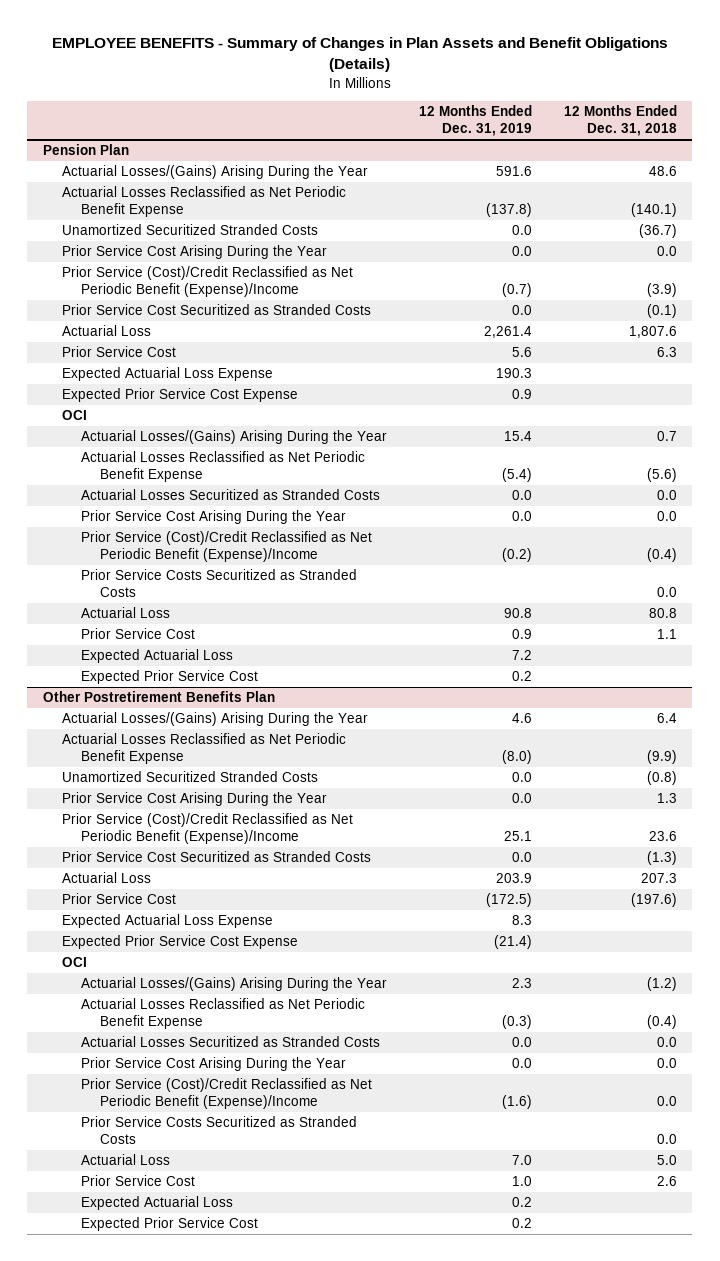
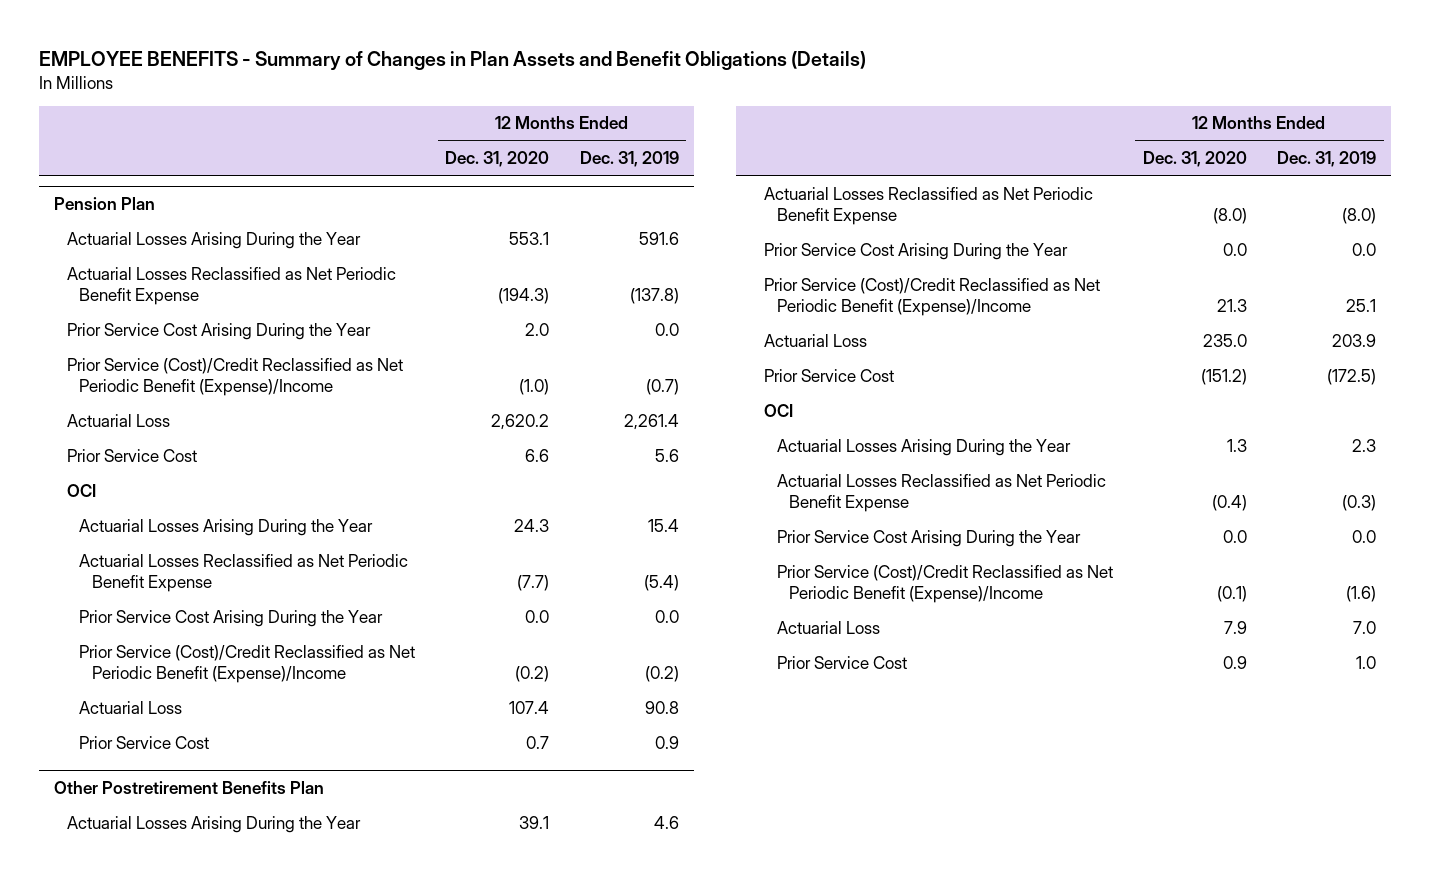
- | 12 Months Ended Dec. 31, 2019 | 12 Months Ended Dec. 31, 2018
+ | 12 Months Ended Dec. 31, 2020 | 12 Months Ended Dec. 31, 2019
@ Pension Plan
- Actuarial Losses/(Gains) Arising During the Year | 591.6 | 48.6
+ Actuarial Losses Arising During the Year | 553.1 | 591.6
- Unamortized Securitized Stranded Costs | 0.0 | (36.7)
- Prior Service Cost Securitized as Stranded Costs | 0.0 | (0.1)
- Expected Actuarial Loss Expense | 190.3 |
- Expected Prior Service Cost Expense | 0.9 |
- Actuarial Losses/(Gains) Arising During the Year | 15.4 | 0.7
+ Actuarial Losses Arising During the Year | 24.3 | 15.4
- Actuarial Losses Securitized as Stranded Costs | 0.0 | 0.0
- Prior Service Costs Securitized as Stranded Costs | | 0.0
- Expected Actuarial Loss | 7.2 |
- Expected Prior Service Cost | 0.2 |
@ Other Postretirement Benefits Plan
- Actuarial Losses/(Gains) Arising During the Year | 4.6 | 6.4
+ Actuarial Losses Arising During the Year | 39.1 | 4.6
- Unamortized Securitized Stranded Costs | 0.0 | (0.8)
- Prior Service Cost Securitized as Stranded Costs | 0.0 | (1.3)
- Expected Actuarial Loss Expense | 8.3 |
- Expected Prior Service Cost Expense | (21.4) |
- Actuarial Losses/(Gains) Arising During the Year | 2.3 | (1.2)
+ Actuarial Losses Arising During the Year | 1.3 | 2.3
- Actuarial Losses Securitized as Stranded Costs | 0.0 | 0.0
- Prior Service Costs Securitized as Stranded Costs | | 0.0
- Expected Actuarial Loss | 0.2 |
- Expected Prior Service Cost | 0.2 |

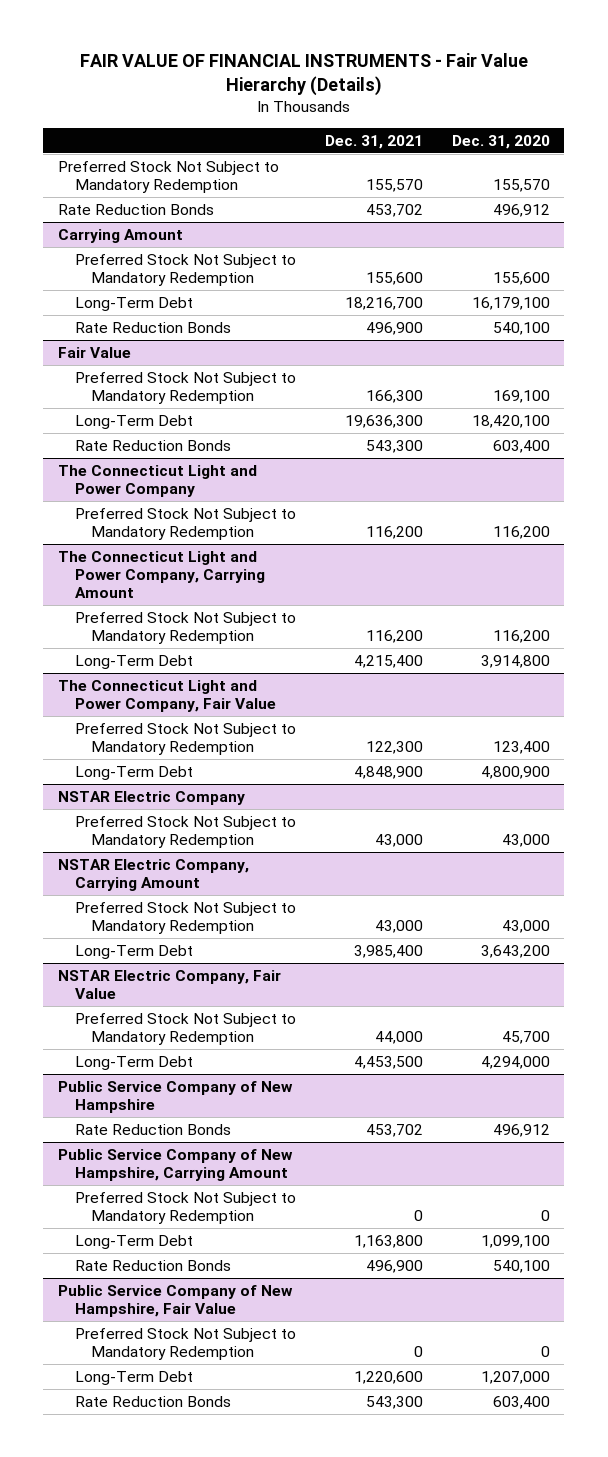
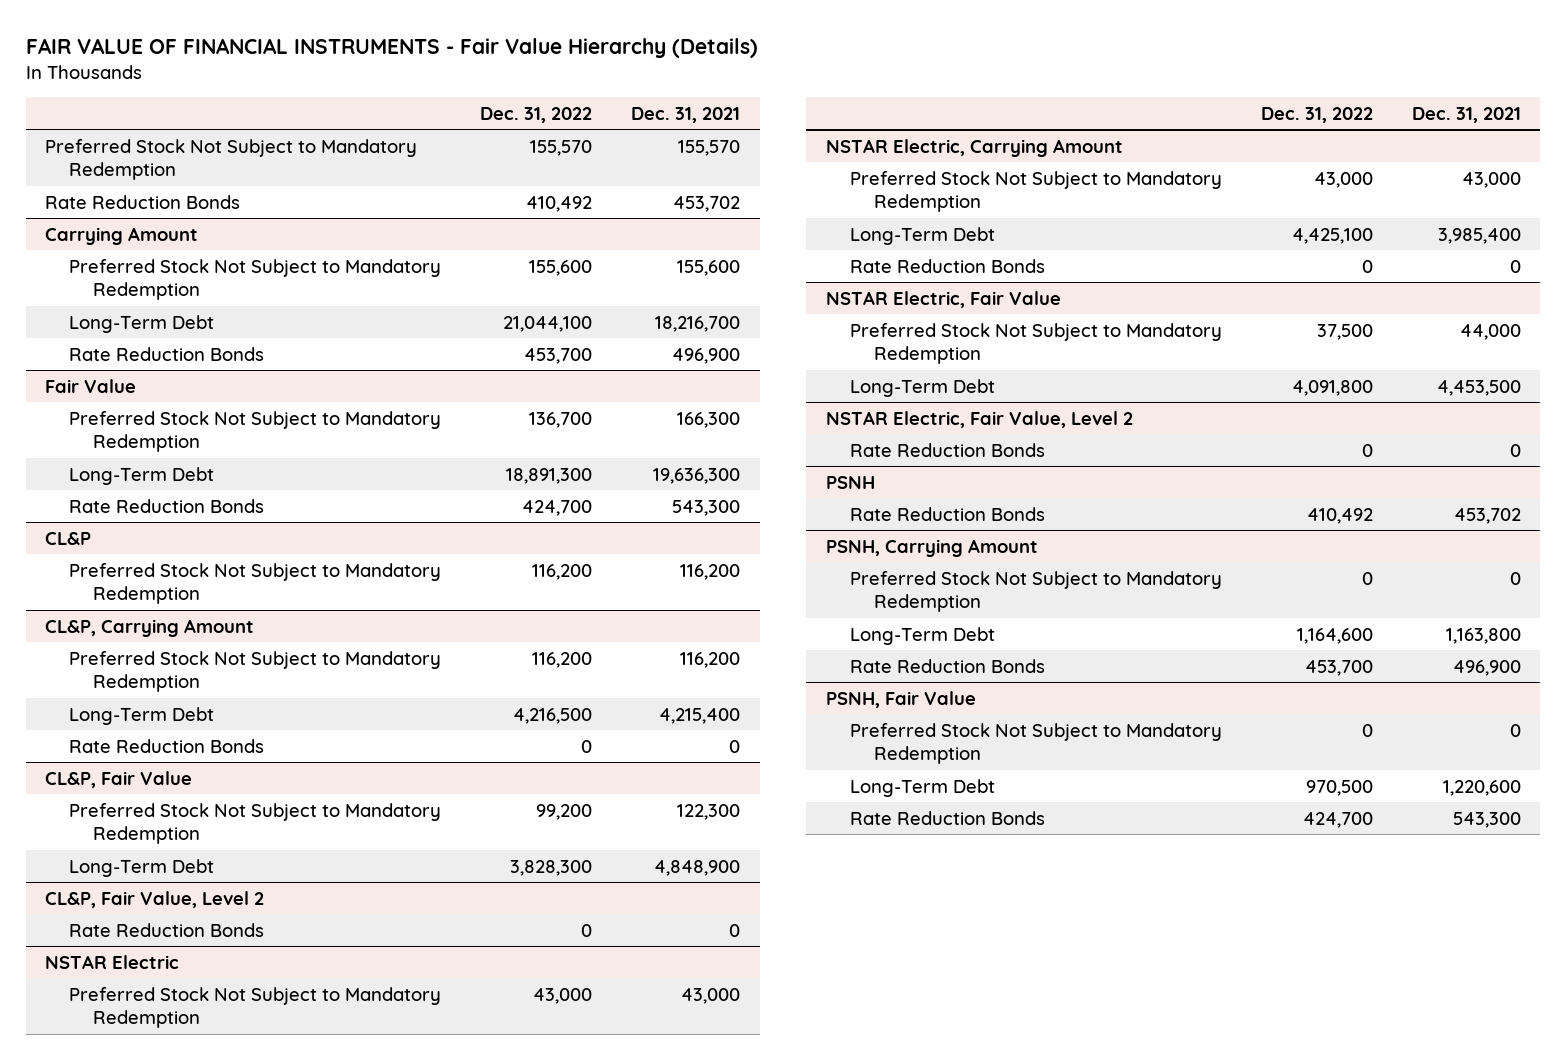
- | Dec. 31, 2021 | Dec. 31, 2020
+ | Dec. 31, 2022 | Dec. 31, 2021
- The Connecticut Light and Power Company
+ CL&P
- The Connecticut Light and Power Company, Carrying Amount
+ CL&P, Carrying Amount
- The Connecticut Light and Power Company, Fair Value
+ Rate Reduction Bonds | 0 | 0
+ CL&P, Fair Value
- NSTAR Electric Company
+ CL&P, Fair Value, Level 2
+ Rate Reduction Bonds | 0 | 0
+ NSTAR Electric
- NSTAR Electric Company, Carrying Amount
+ NSTAR Electric, Carrying Amount
- NSTAR Electric Company, Fair Value
+ Rate Reduction Bonds | 0 | 0
+ NSTAR Electric, Fair Value
- Public Service Company of New Hampshire
+ NSTAR Electric, Fair Value, Level 2
+ Rate Reduction Bonds | 0 | 0
+ PSNH
- Public Service Company of New Hampshire, Carrying Amount
+ PSNH, Carrying Amount
- Public Service Company of New Hampshire, Fair Value
+ PSNH, Fair Value

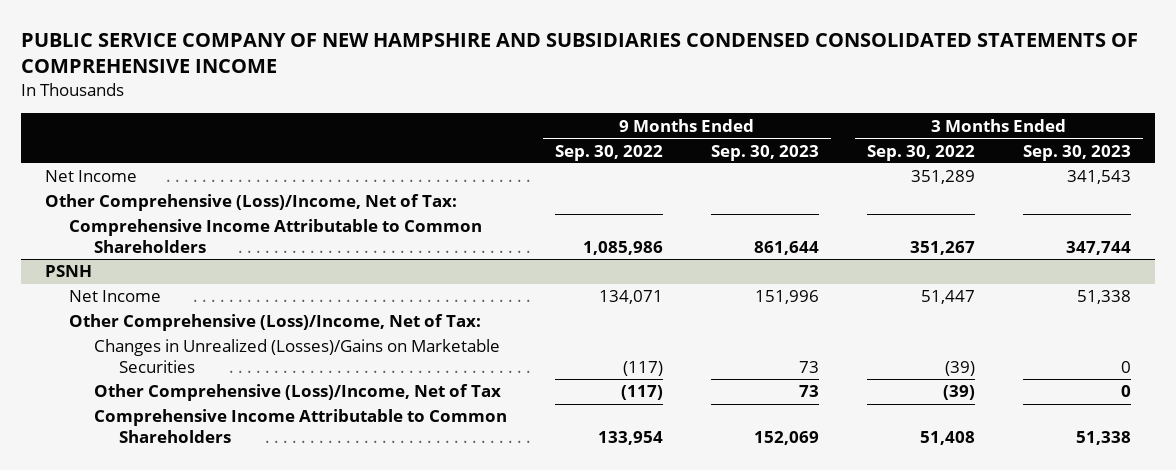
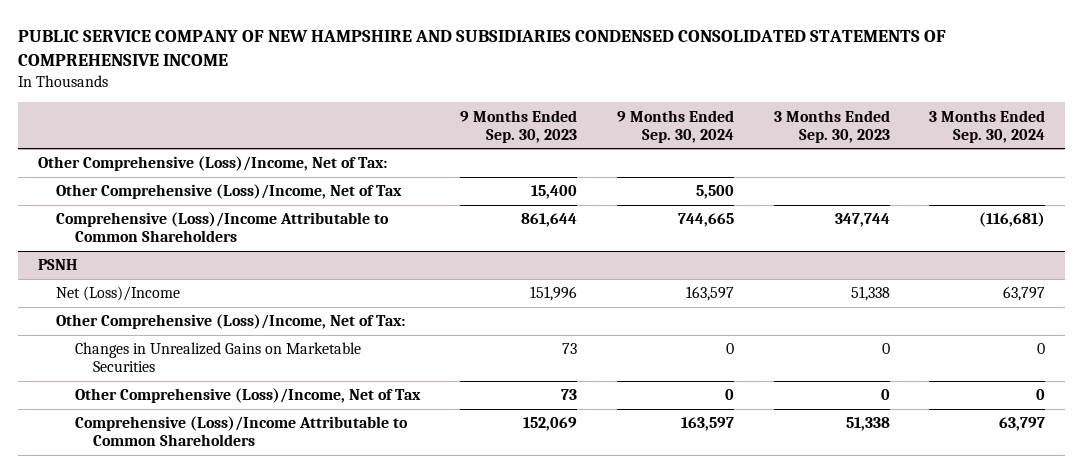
- | 9 Months Ended Sep. 30, 2022 | 9 Months Ended Sep. 30, 2023 | 3 Months Ended Sep. 30, 2022 | 3 Months Ended Sep. 30, 2023
+ | 9 Months Ended Sep. 30, 2023 | 9 Months Ended Sep. 30, 2024 | 3 Months Ended Sep. 30, 2023 | 3 Months Ended Sep. 30, 2024
- Net Income | | | 351,289 | 341,543
- Comprehensive Income Attributable to Common Shareholders | 1,085,986 | 861,644 | 351,267 | 347,744
+ Other Comprehensive (Loss)/Income, Net of Tax | 15,400 | 5,500 | |
+ Comprehensive (Loss)/Income Attributable to Common Shareholders | 861,644 | 744,665 | 347,744 | (116,681)
@ PSNH
- Net Income | 134,071 | 151,996 | 51,447 | 51,338
+ Net (Loss)/Income | 151,996 | 163,597 | 51,338 | 63,797
- Changes in Unrealized (Losses)/Gains on Marketable Securities | (117) | 73 | (39) | 0
+ Changes in Unrealized Gains on Marketable Securities | 73 | 0 | 0 | 0
- Comprehensive Income Attributable to Common Shareholders | 133,954 | 152,069 | 51,408 | 51,338
+ Comprehensive (Loss)/Income Attributable to Common Shareholders | 152,069 | 163,597 | 51,338 | 63,797

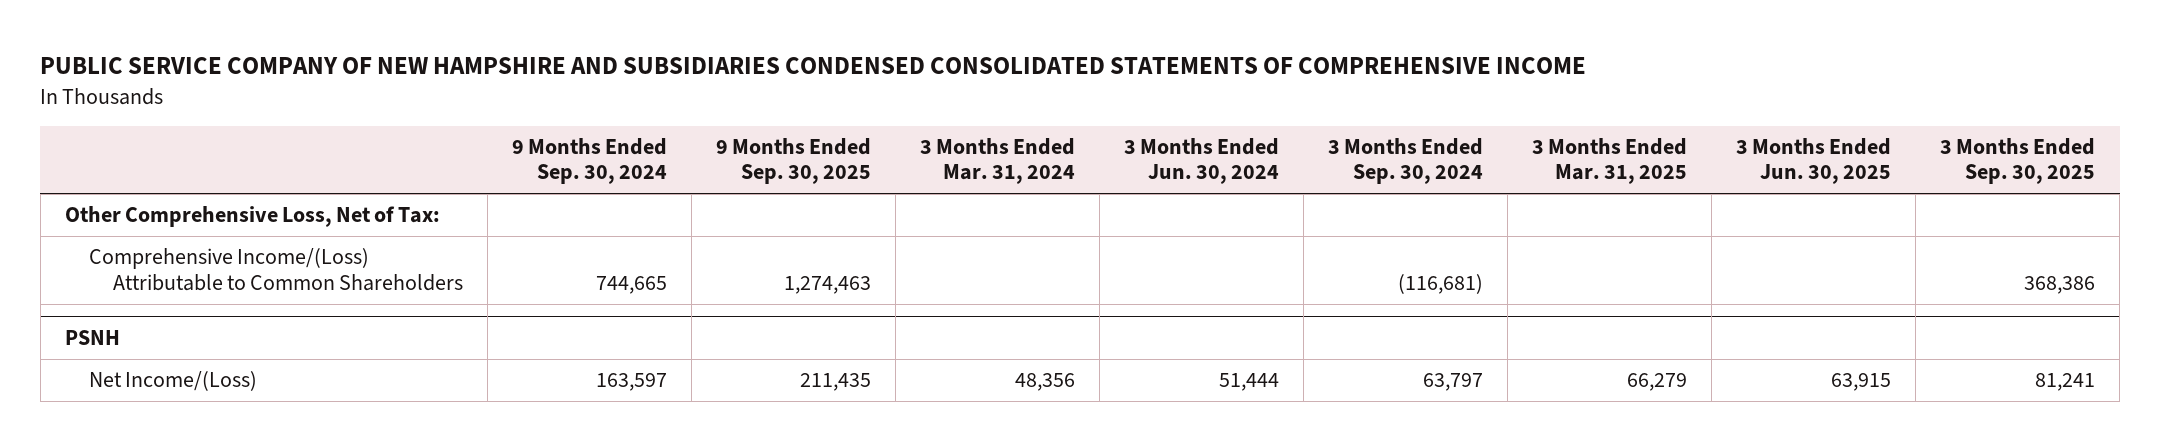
- | 9 Months Ended Sep. 30, 2023 | 9 Months Ended Sep. 30, 2024 | 3 Months Ended Sep. 30, 2023 | 3 Months Ended Sep. 30, 2024
+ | 9 Months Ended Sep. 30, 2024 | 9 Months Ended Sep. 30, 2025 | 3 Months Ended Mar. 31, 2024 | 3 Months Ended Jun. 30, 2024 | 3 Months Ended Sep. 30, 2024 | 3 Months Ended Mar. 31, 2025 | 3 Months Ended Jun. 30, 2025 | 3 Months Ended Sep. 30, 2025
- Other Comprehensive (Loss)/Income, Net of Tax:
- Other Comprehensive (Loss)/Income, Net of Tax | 15,400 | 5,500 | |
- Comprehensive (Loss)/Income Attributable to Common Shareholders | 861,644 | 744,665 | 347,744 | (116,681)
+ Other Comprehensive Loss, Net of Tax:
+ Comprehensive Income/(Loss) Attributable to Common Shareholders | 744,665 | 1,274,463 | | | (116,681) | | | 368,386
@ PSNH
- Net (Loss)/Income | 151,996 | 163,597 | 51,338 | 63,797
- Other Comprehensive (Loss)/Income, Net of Tax:
- Changes in Unrealized Gains on Marketable Securities | 73 | 0 | 0 | 0
- Other Comprehensive (Loss)/Income, Net of Tax | 73 | 0 | 0 | 0
- Comprehensive (Loss)/Income Attributable to Common Shareholders | 152,069 | 163,597 | 51,338 | 63,797
+ Net Income/(Loss) | 163,597 | 211,435 | 48,356 | 51,444 | 63,797 | 66,279 | 63,915 | 81,241

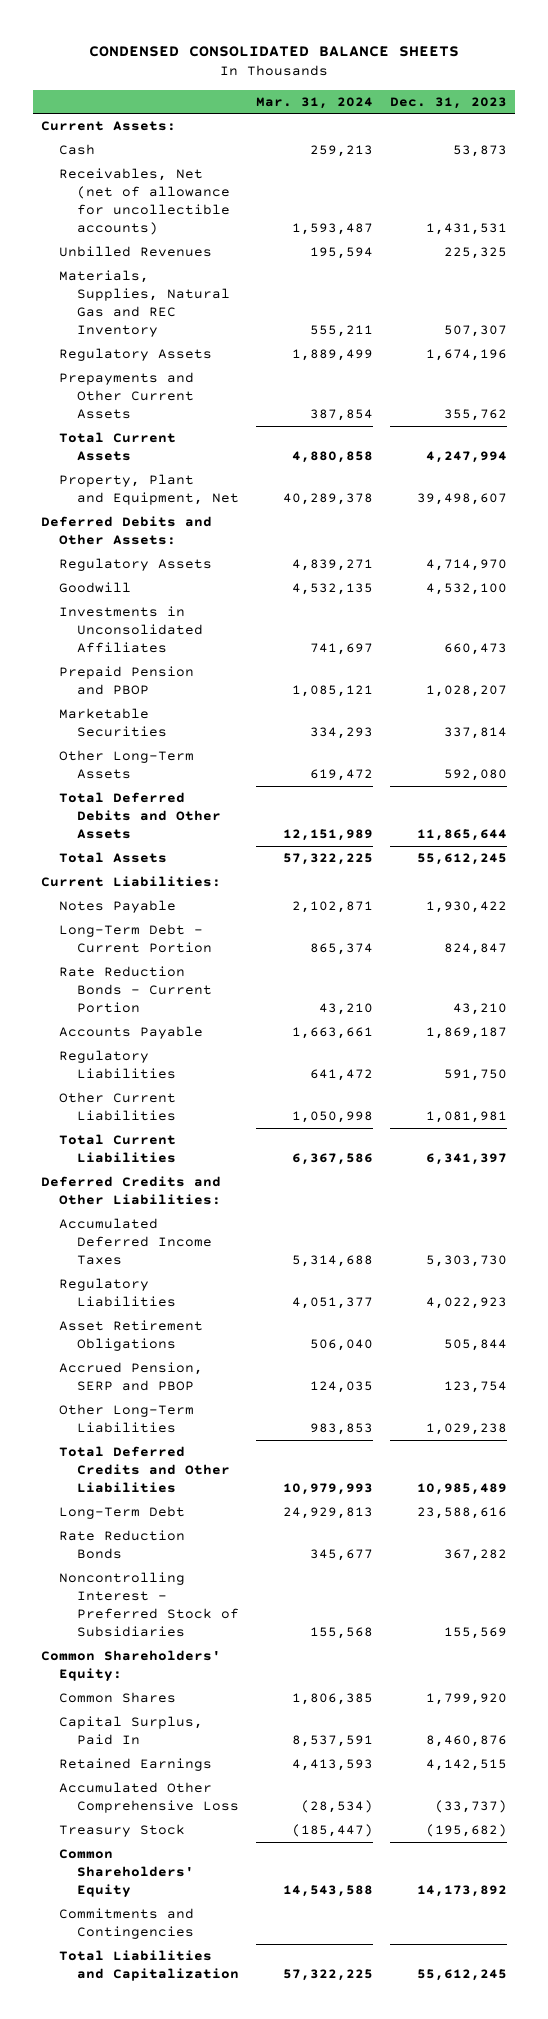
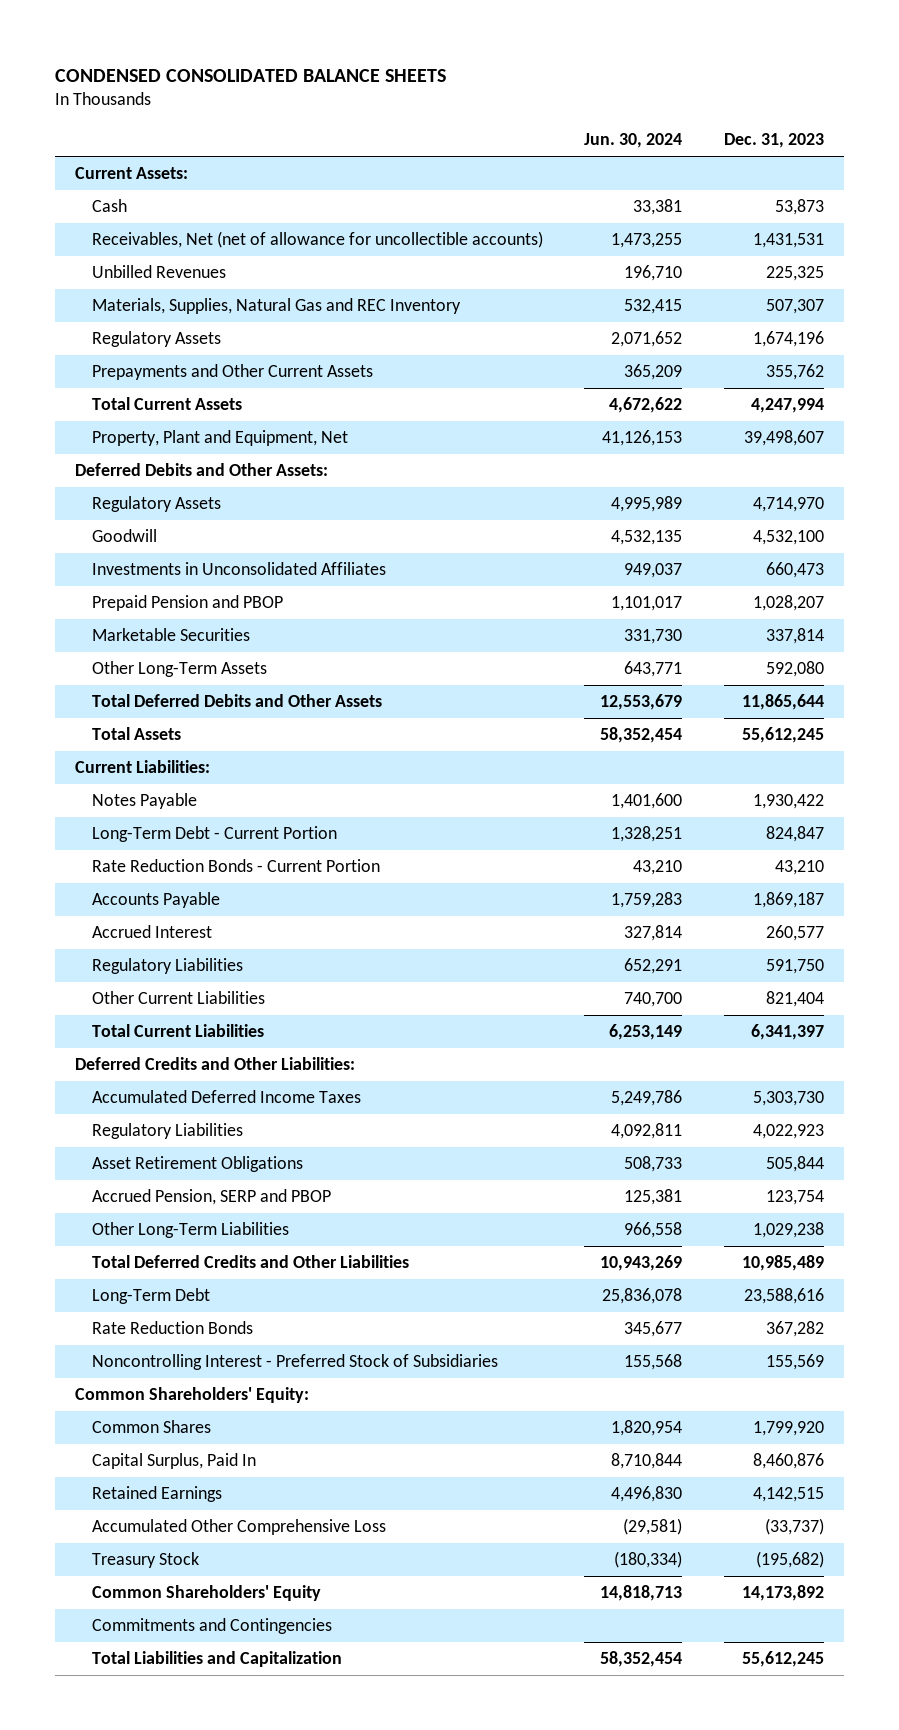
- | Mar. 31, 2024 | Dec. 31, 2023
+ | Jun. 30, 2024 | Dec. 31, 2023
+ Accrued Interest | 327,814 | 260,577
- Other Current Liabilities | 1,050,998 | 1,081,981
+ Other Current Liabilities | 740,700 | 821,404

